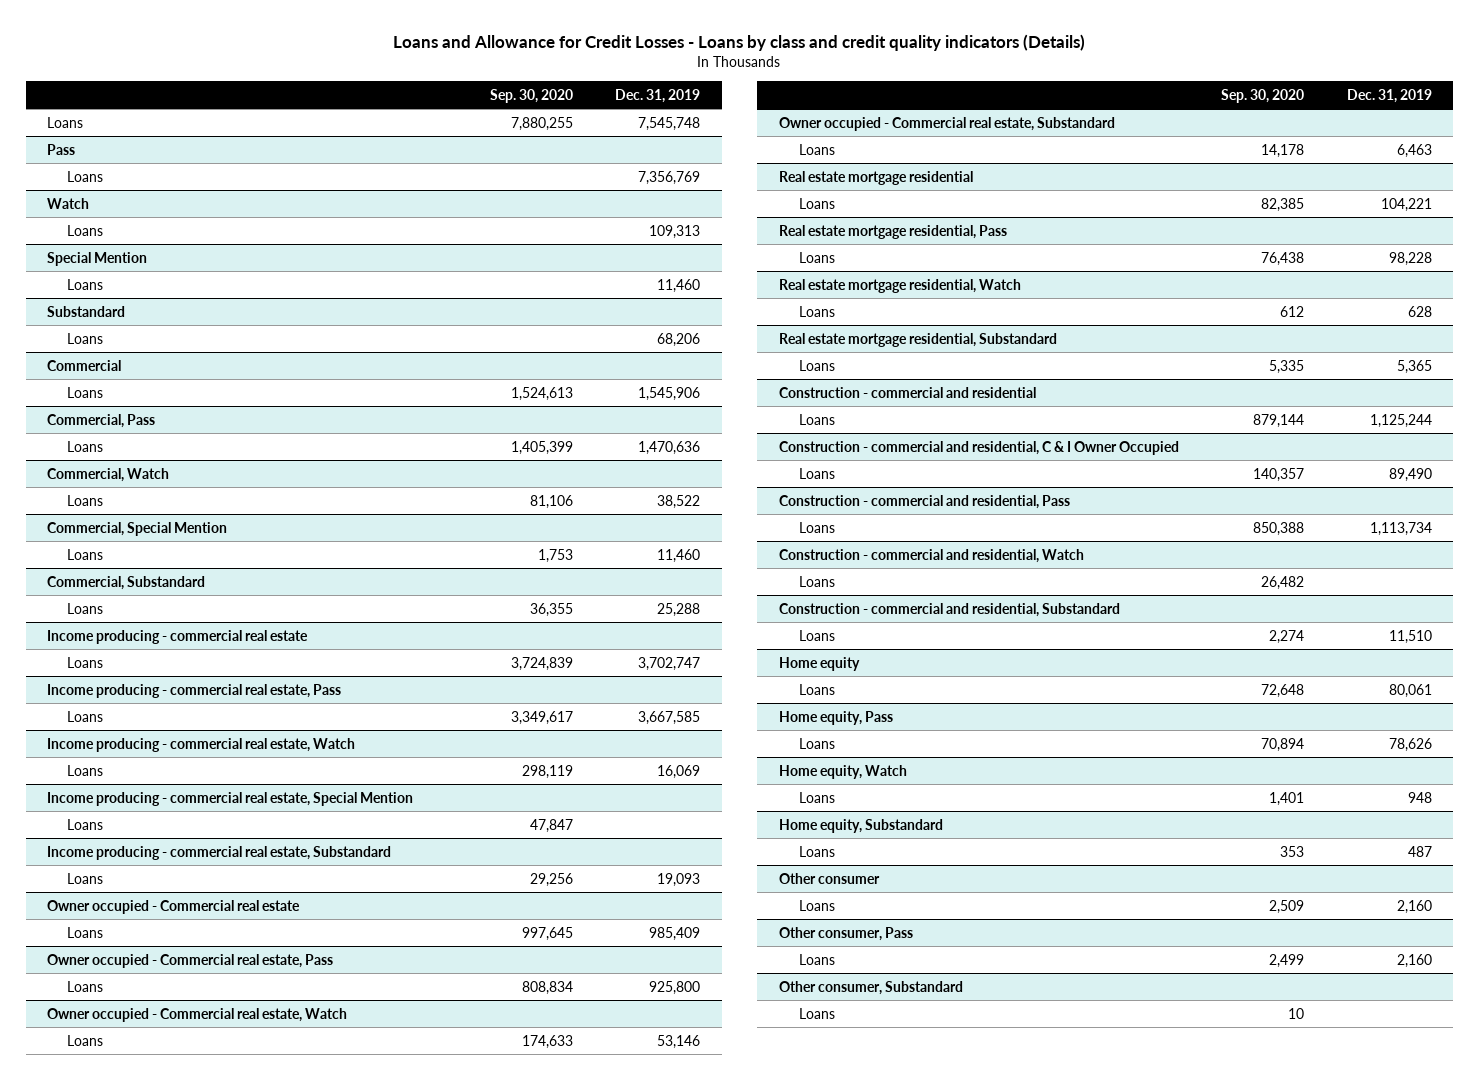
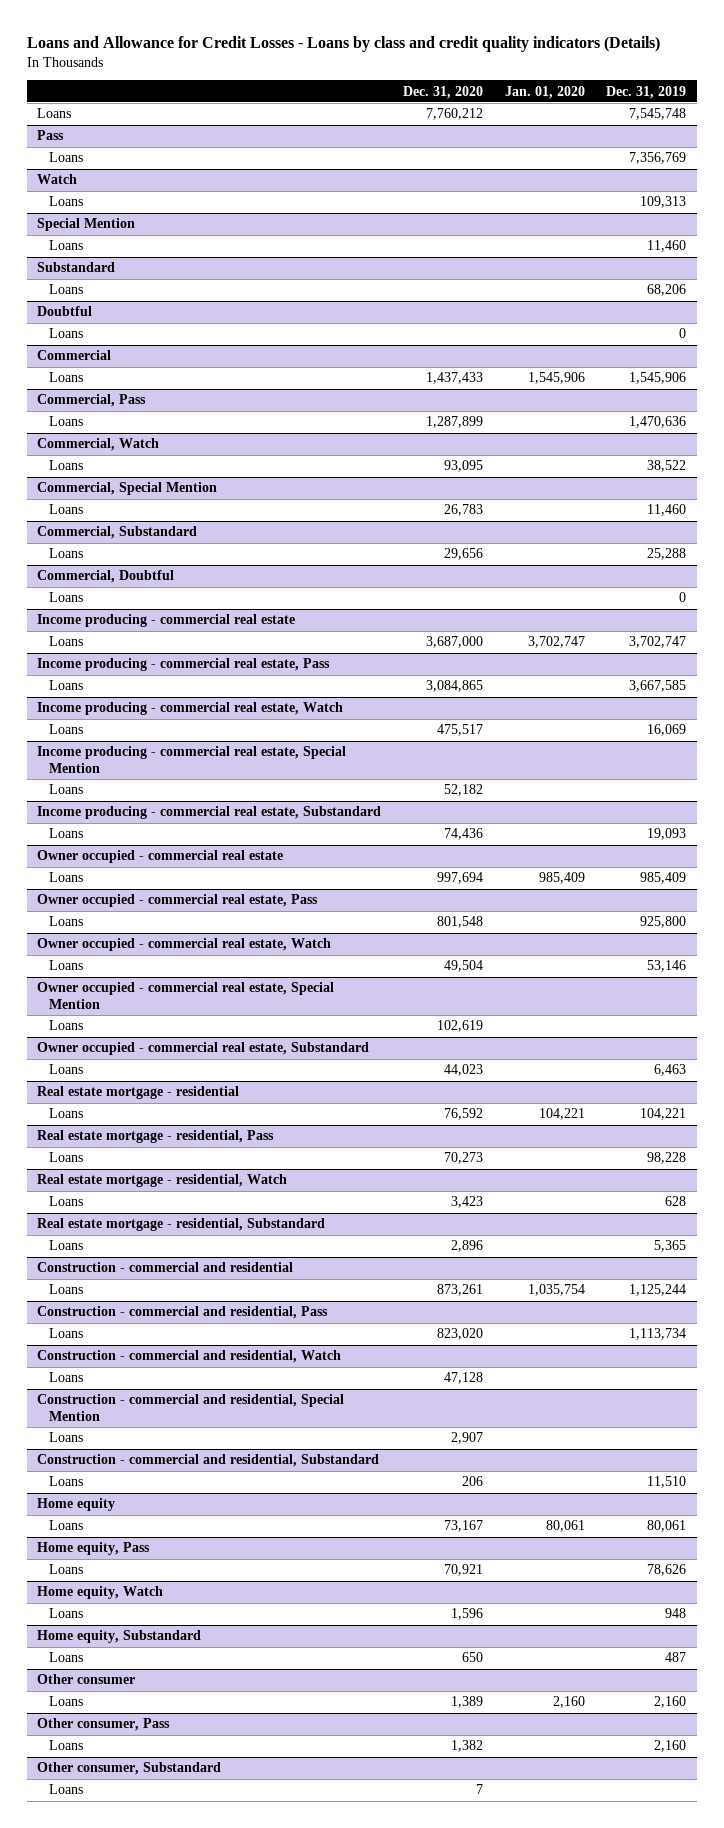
- | Sep. 30, 2020 | Dec. 31, 2019
+ | Dec. 31, 2020 | Jan. 01, 2020 | Dec. 31, 2019
+ Doubtful
+ Loans | | | 0
+ Commercial, Doubtful
+ Loans | | | 0
- Owner occupied - Commercial real estate
+ Owner occupied - commercial real estate
- Owner occupied - Commercial real estate, Pass
+ Owner occupied - commercial real estate, Pass
- Owner occupied - Commercial real estate, Watch
+ Owner occupied - commercial real estate, Watch
- Owner occupied - Commercial real estate, Substandard
+ Owner occupied - commercial real estate, Special Mention
+ Loans | 102,619 | |
+ Owner occupied - commercial real estate, Substandard
- Real estate mortgage residential
+ Real estate mortgage - residential
- Real estate mortgage residential, Pass
+ Real estate mortgage - residential, Pass
- Real estate mortgage residential, Watch
+ Real estate mortgage - residential, Watch
- Real estate mortgage residential, Substandard
+ Real estate mortgage - residential, Substandard
- Construction - commercial and residential, C & I Owner Occupied
- Loans | 140,357 | 89,490
+ Construction - commercial and residential, Special Mention
+ Loans | 2,907 | |

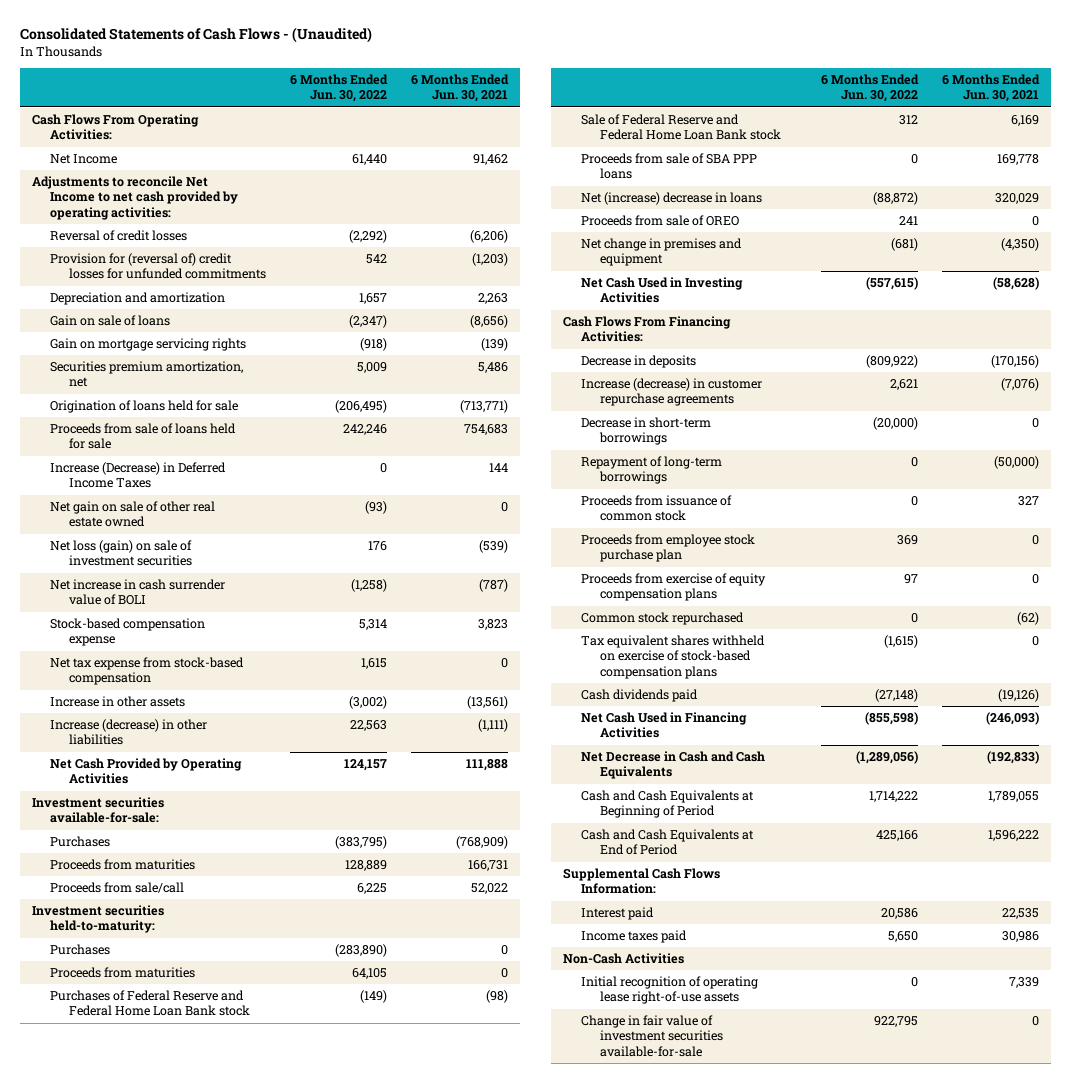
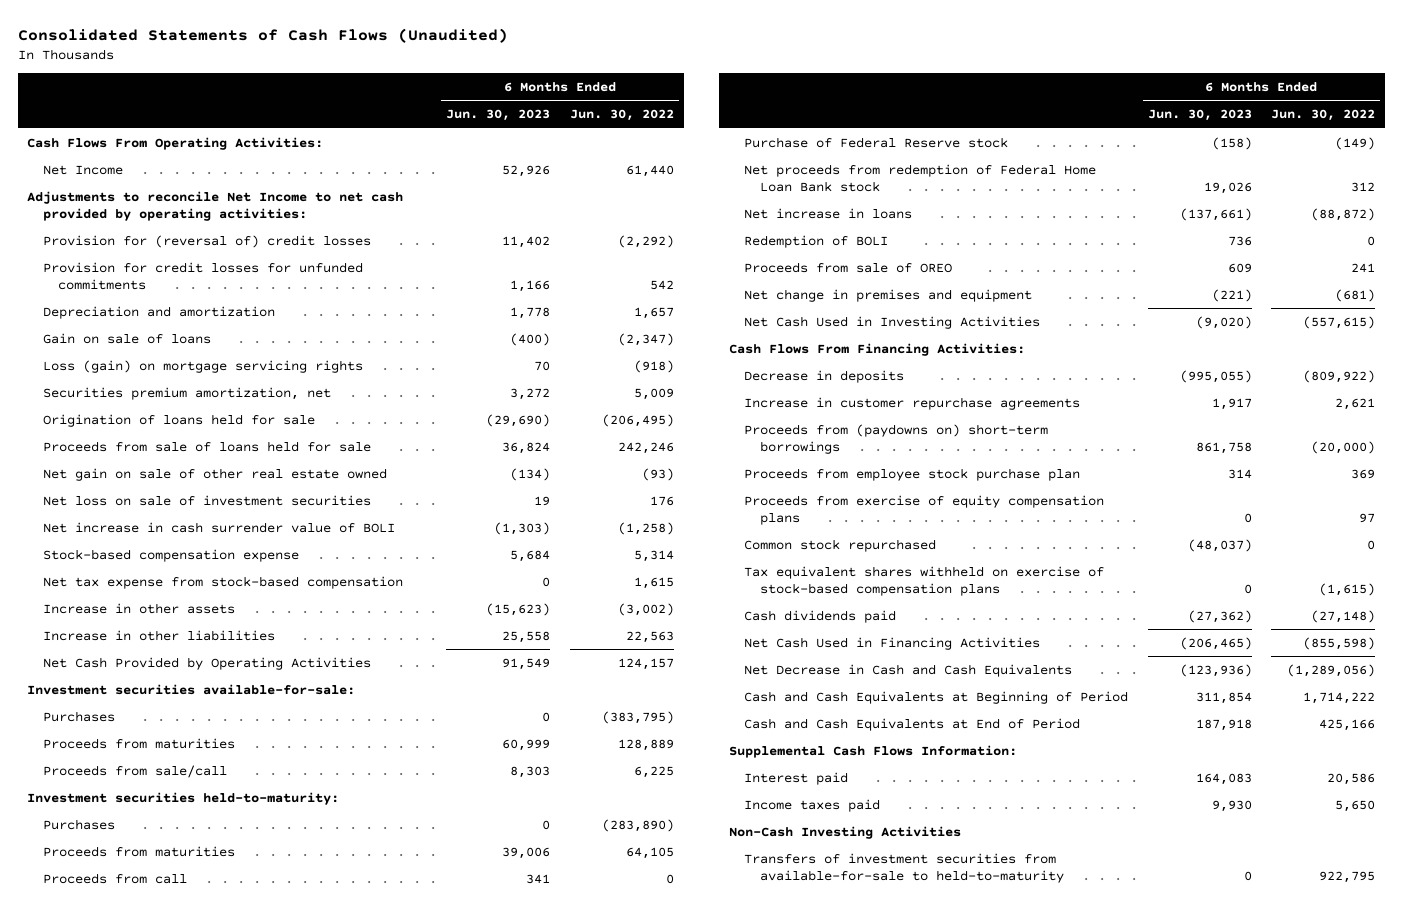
- Consolidated Statements of Cash Flows - (Unaudited)
+ Consolidated Statements of Cash Flows (Unaudited)
- | 6 Months Ended Jun. 30, 2022 | 6 Months Ended Jun. 30, 2021
+ | 6 Months Ended Jun. 30, 2023 | 6 Months Ended Jun. 30, 2022
- Reversal of credit losses | (2,292) | (6,206)
- Provision for (reversal of) credit losses for unfunded commitments | 542 | (1,203)
+ Provision for (reversal of) credit losses | 11,402 | (2,292)
+ Provision for credit losses for unfunded commitments | 1,166 | 542
- Gain on mortgage servicing rights | (918) | (139)
+ Loss (gain) on mortgage servicing rights | 70 | (918)
- Increase (Decrease) in Deferred Income Taxes | 0 | 144
- Net loss (gain) on sale of investment securities | 176 | (539)
+ Net loss on sale of investment securities | 19 | 176
- Increase (decrease) in other liabilities | 22,563 | (1,111)
+ Increase in other liabilities | 25,558 | 22,563
- Purchases of Federal Reserve and Federal Home Loan Bank stock | (149) | (98)
- Sale of Federal Reserve and Federal Home Loan Bank stock | 312 | 6,169
- Proceeds from sale of SBA PPP loans | 0 | 169,778
- Net (increase) decrease in loans | (88,872) | 320,029
+ Proceeds from call | 341 | 0
+ Purchase of Federal Reserve stock | (158) | (149)
+ Net proceeds from redemption of Federal Home Loan Bank stock | 19,026 | 312
+ Net increase in loans | (137,661) | (88,872)
+ Redemption of BOLI | 736 | 0
- Increase (decrease) in customer repurchase agreements | 2,621 | (7,076)
- Decrease in short-term borrowings | (20,000) | 0
- Repayment of long-term borrowings | 0 | (50,000)
- Proceeds from issuance of common stock | 0 | 327
+ Increase in customer repurchase agreements | 1,917 | 2,621
+ Proceeds from (paydowns on) short-term borrowings | 861,758 | (20,000)
- Non-Cash Activities
- Initial recognition of operating lease right-of-use assets | 0 | 7,339
- Change in fair value of investment securities available-for-sale | 922,795 | 0
+ Non-Cash Investing Activities
+ Transfers of investment securities from available-for-sale to held-to-maturity | 0 | 922,795

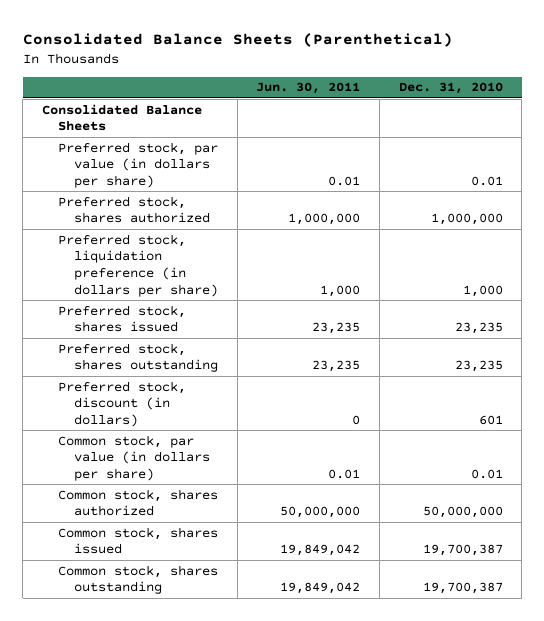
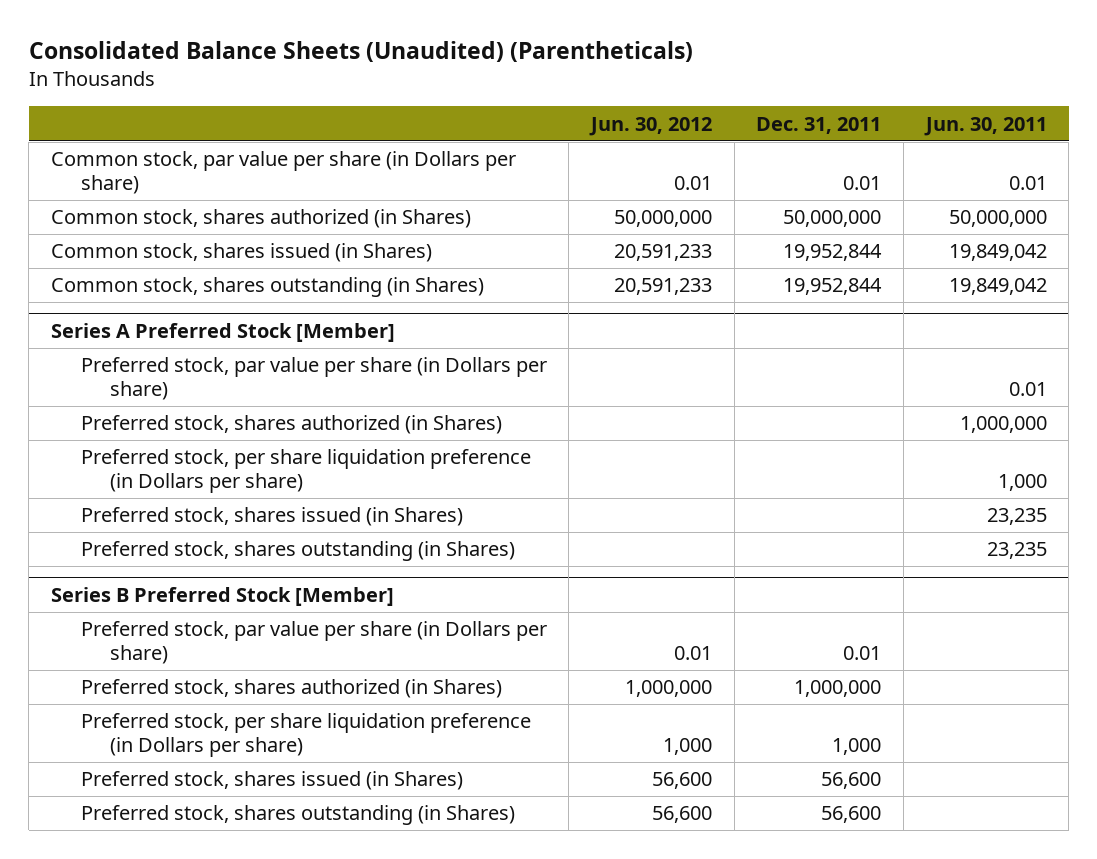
- Consolidated Balance Sheets (Parenthetical)
+ Consolidated Balance Sheets (Unaudited) (Parentheticals)
- | Jun. 30, 2011 | Dec. 31, 2010
+ | Jun. 30, 2012 | Dec. 31, 2011 | Jun. 30, 2011
- Consolidated Balance Sheets
- Preferred stock, par value (in dollars per share) | 0.01 | 0.01
- Preferred stock, shares authorized | 1,000,000 | 1,000,000
- Preferred stock, liquidation preference (in dollars per share) | 1,000 | 1,000
- Preferred stock, shares issued | 23,235 | 23,235
- Preferred stock, shares outstanding | 23,235 | 23,235
- Preferred stock, discount (in dollars) | 0 | 601
- Common stock, par value (in dollars per share) | 0.01 | 0.01
- Common stock, shares authorized | 50,000,000 | 50,000,000
- Common stock, shares issued | 19,849,042 | 19,700,387
- Common stock, shares outstanding | 19,849,042 | 19,700,387
+ Common stock, par value per share (in Dollars per share) | 0.01 | 0.01 | 0.01
+ Common stock, shares authorized (in Shares) | 50,000,000 | 50,000,000 | 50,000,000
+ Common stock, shares issued (in Shares) | 20,591,233 | 19,952,844 | 19,849,042
+ Common stock, shares outstanding (in Shares) | 20,591,233 | 19,952,844 | 19,849,042
+ Series A Preferred Stock [Member]
+ Preferred stock, par value per share (in Dollars per share) | | | 0.01
+ Preferred stock, shares authorized (in Shares) | | | 1,000,000
+ Preferred stock, per share liquidation preference (in Dollars per share) | | | 1,000
+ Preferred stock, shares issued (in Shares) | | | 23,235
+ Preferred stock, shares outstanding (in Shares) | | | 23,235
+ Series B Preferred Stock [Member]
+ Preferred stock, par value per share (in Dollars per share) | 0.01 | 0.01 |
+ Preferred stock, shares authorized (in Shares) | 1,000,000 | 1,000,000 |
+ Preferred stock, per share liquidation preference (in Dollars per share) | 1,000 | 1,000 |
+ Preferred stock, shares issued (in Shares) | 56,600 | 56,600 |
+ Preferred stock, shares outstanding (in Shares) | 56,600 | 56,600 |

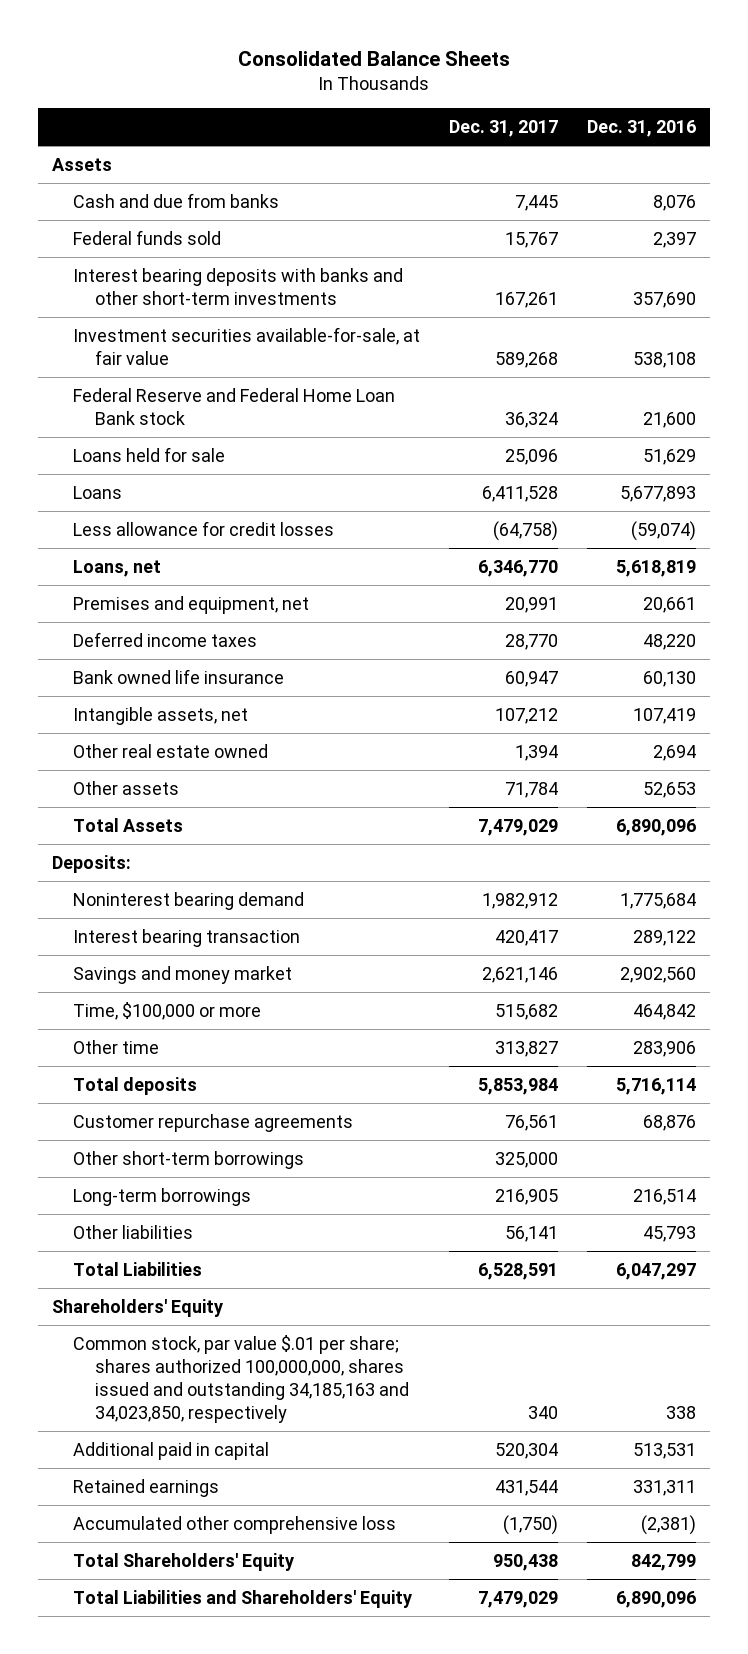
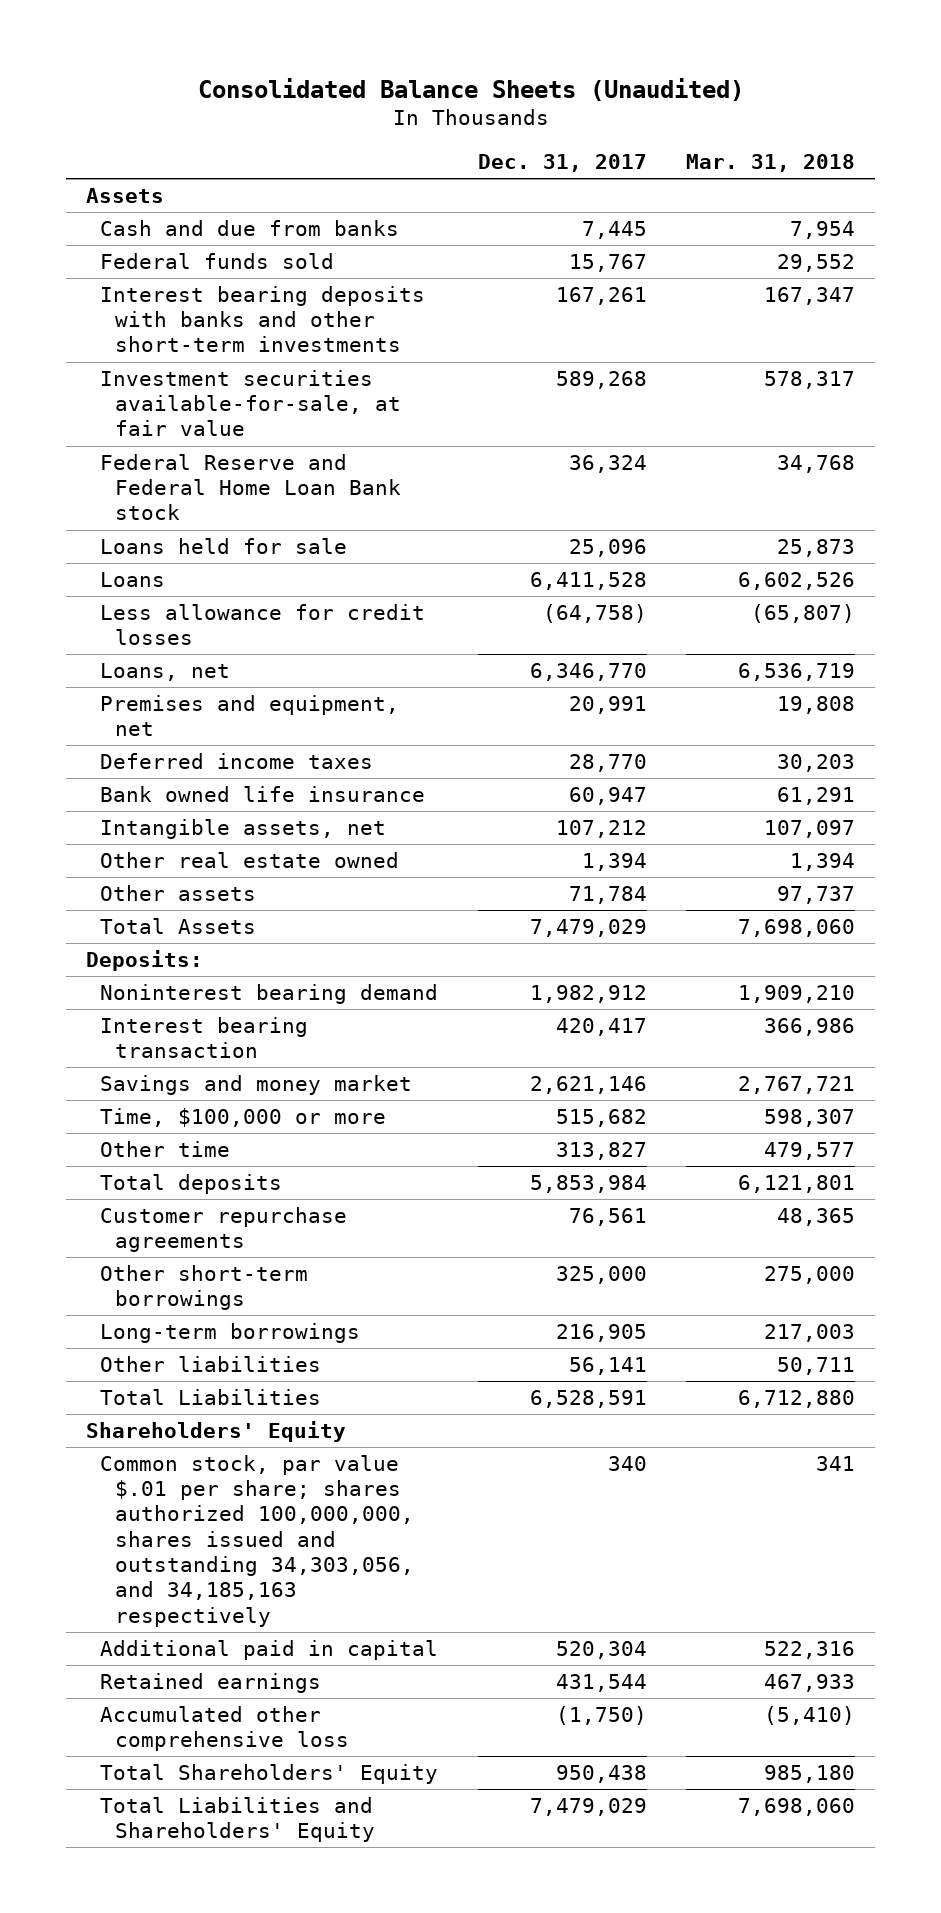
- Consolidated Balance Sheets
+ Consolidated Balance Sheets (Unaudited)
- | Dec. 31, 2017 | Dec. 31, 2016
+ | Dec. 31, 2017 | Mar. 31, 2018
- Common stock, par value $.01 per share; shares authorized 100,000,000, shares issued and outstanding 34,185,163 and 34,023,850, respectively | 340 | 338
+ Common stock, par value $.01 per share; shares authorized 100,000,000, shares issued and outstanding 34,303,056, and 34,185,163 respectively | 340 | 341

